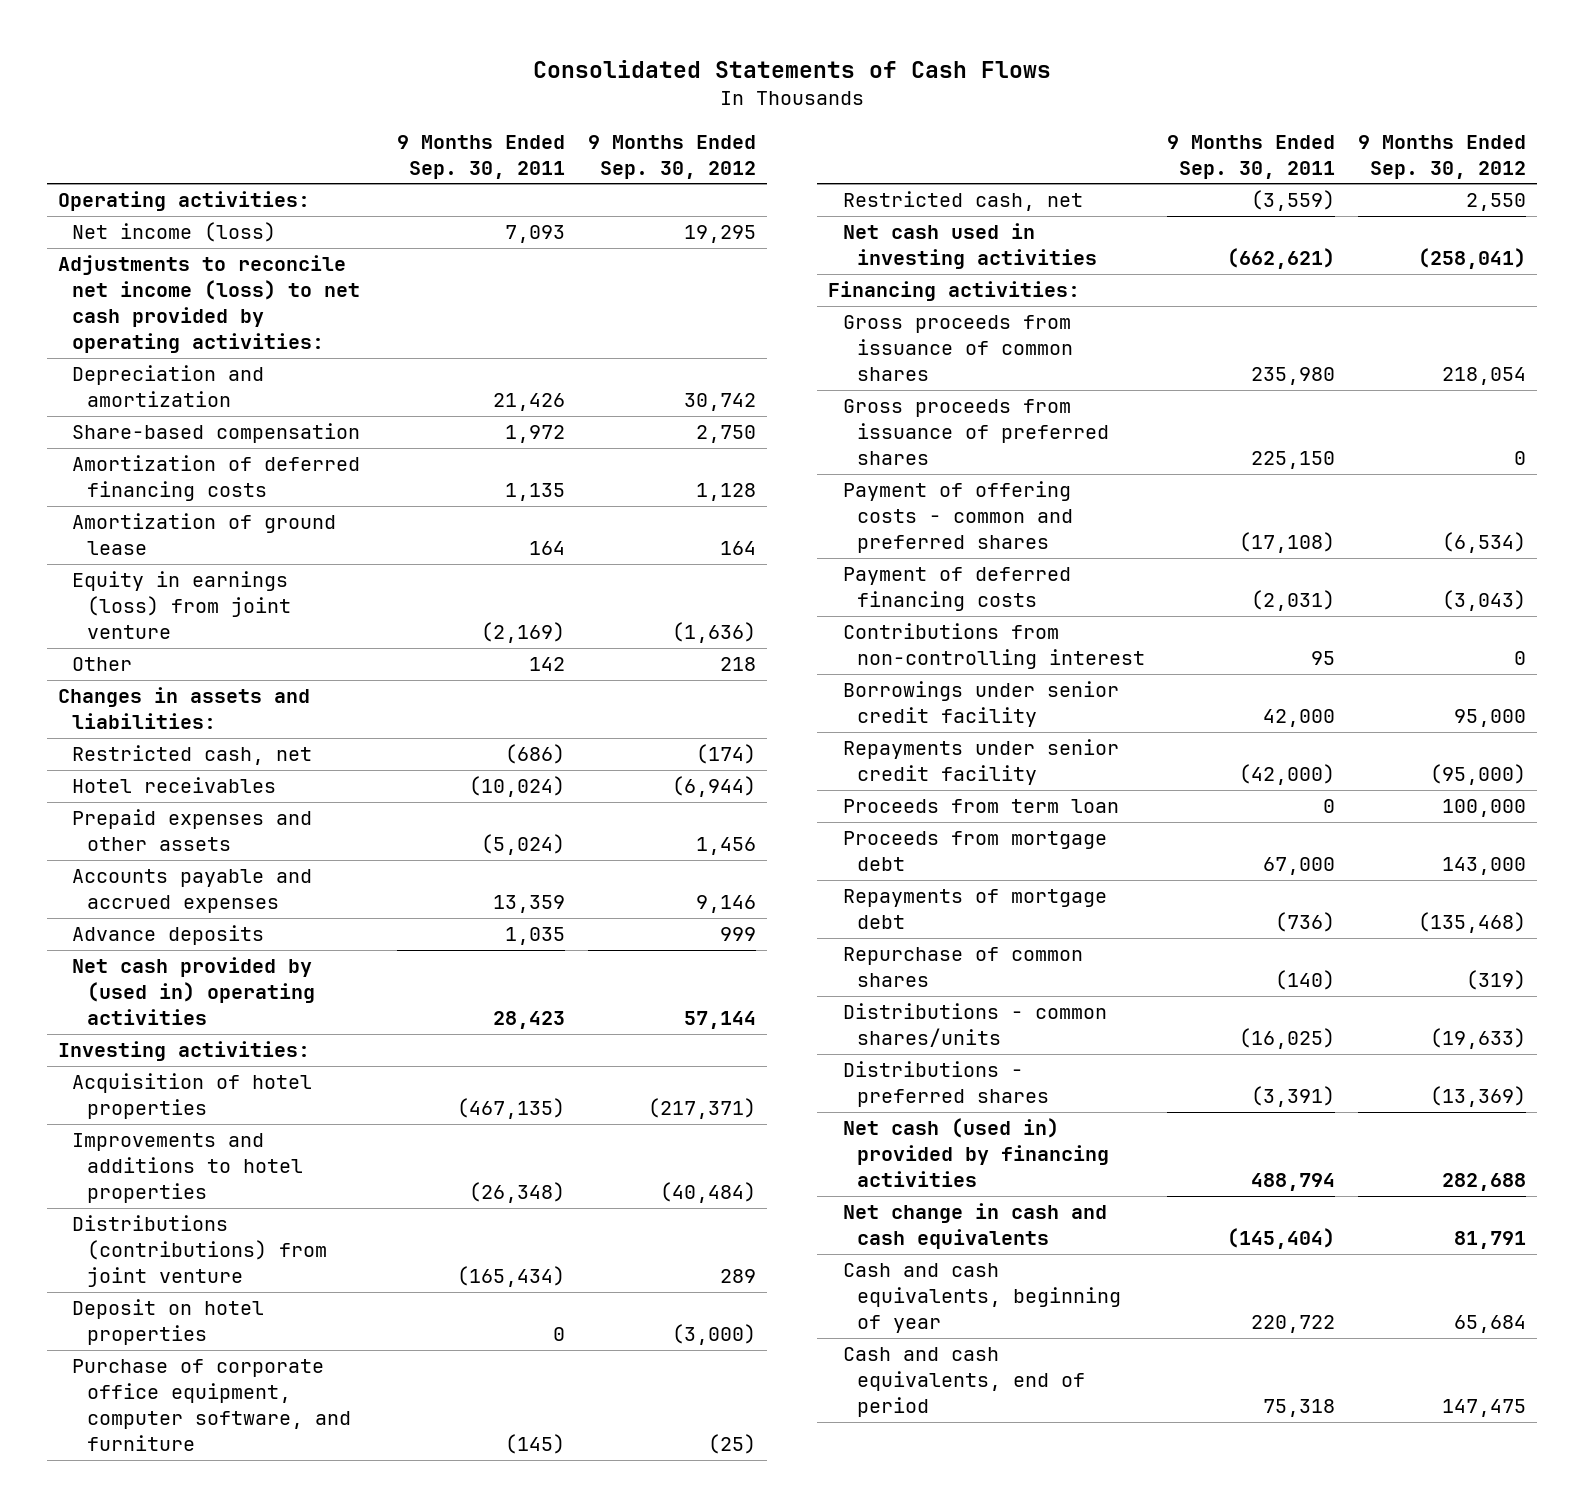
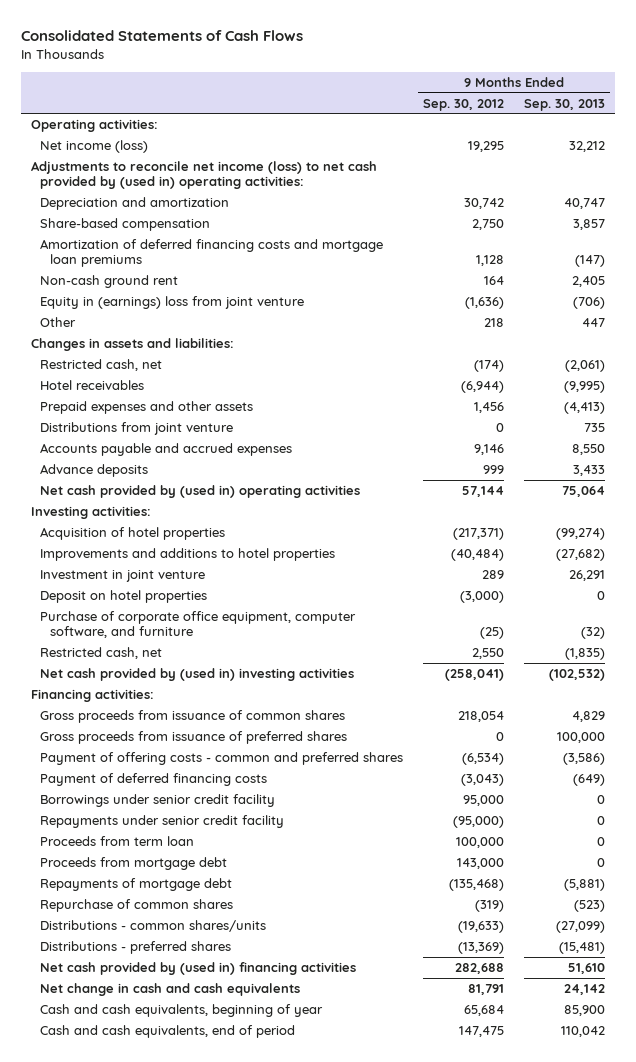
- | 9 Months Ended Sep. 30, 2011 | 9 Months Ended Sep. 30, 2012
+ | 9 Months Ended Sep. 30, 2012 | 9 Months Ended Sep. 30, 2013
- Adjustments to reconcile net income (loss) to net cash provided by operating activities:
+ Adjustments to reconcile net income (loss) to net cash provided by (used in) operating activities:
- Amortization of deferred financing costs | 1,135 | 1,128
- Amortization of ground lease | 164 | 164
- Equity in earnings (loss) from joint venture | (2,169) | (1,636)
+ Amortization of deferred financing costs and mortgage loan premiums | 1,128 | (147)
+ Non-cash ground rent | 164 | 2,405
+ Equity in (earnings) loss from joint venture | (1,636) | (706)
+ Distributions from joint venture | 0 | 735
- Distributions (contributions) from joint venture | (165,434) | 289
+ Investment in joint venture | 289 | 26,291
- Net cash used in investing activities | (662,621) | (258,041)
+ Net cash provided by (used in) investing activities | (258,041) | (102,532)
- Contributions from non-controlling interest | 95 | 0
- Net cash (used in) provided by financing activities | 488,794 | 282,688
+ Net cash provided by (used in) financing activities | 282,688 | 51,610

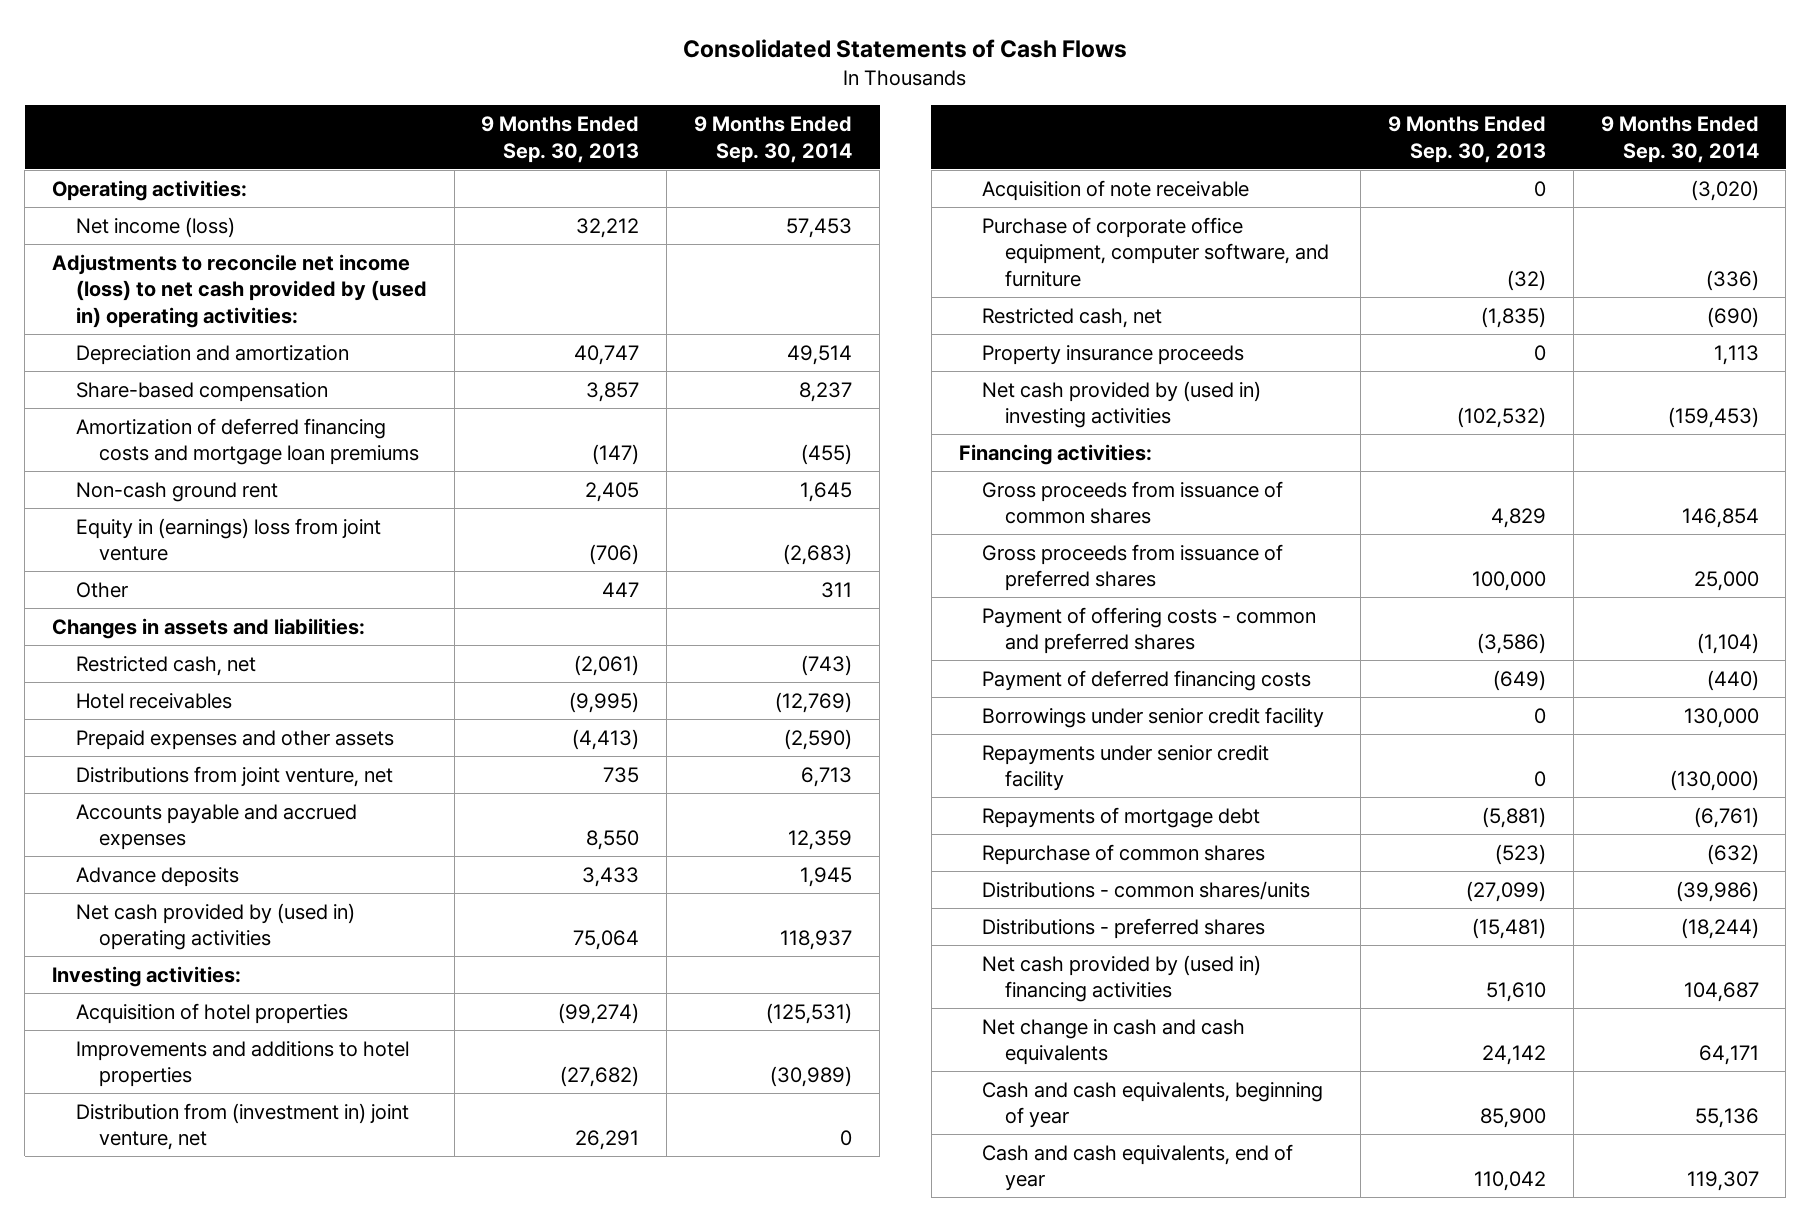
- | 9 Months Ended Sep. 30, 2012 | 9 Months Ended Sep. 30, 2013
+ | 9 Months Ended Sep. 30, 2013 | 9 Months Ended Sep. 30, 2014
- Distributions from joint venture | 0 | 735
+ Distributions from joint venture, net | 735 | 6,713
- Investment in joint venture | 289 | 26,291
- Deposit on hotel properties | (3,000) | 0
+ Distribution from (investment in) joint venture, net | 26,291 | 0
+ Acquisition of note receivable | 0 | (3,020)
+ Property insurance proceeds | 0 | 1,113
- Proceeds from term loan | 100,000 | 0
- Proceeds from mortgage debt | 143,000 | 0
- Cash and cash equivalents, end of period | 147,475 | 110,042
+ Cash and cash equivalents, end of year | 110,042 | 119,307

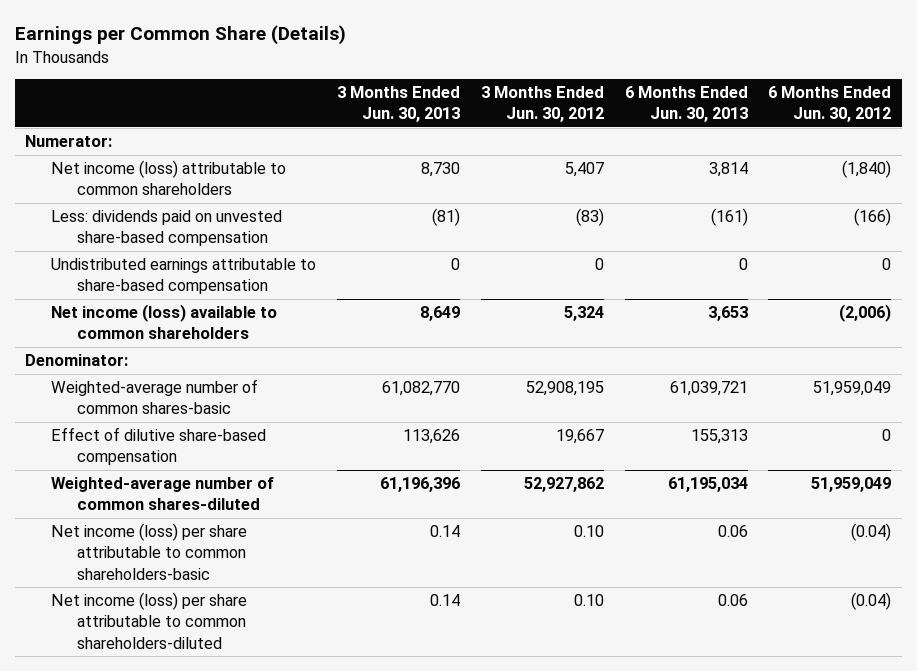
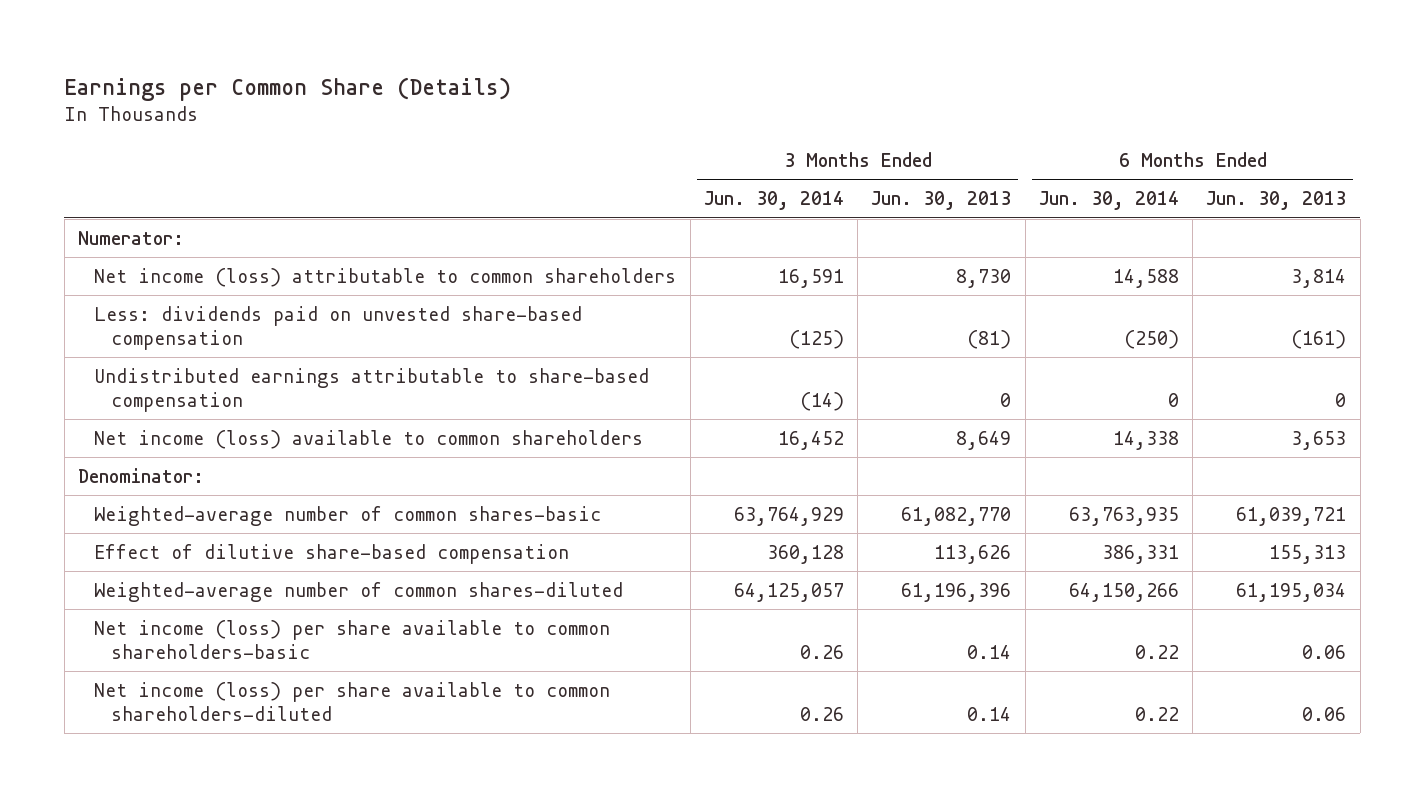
- | 3 Months Ended Jun. 30, 2013 | 3 Months Ended Jun. 30, 2012 | 6 Months Ended Jun. 30, 2013 | 6 Months Ended Jun. 30, 2012
+ | 3 Months Ended Jun. 30, 2014 | 3 Months Ended Jun. 30, 2013 | 6 Months Ended Jun. 30, 2014 | 6 Months Ended Jun. 30, 2013
- Net income (loss) per share attributable to common shareholders-basic | 0.14 | 0.10 | 0.06 | (0.04)
- Net income (loss) per share attributable to common shareholders-diluted | 0.14 | 0.10 | 0.06 | (0.04)
+ Net income (loss) per share available to common shareholders-basic | 0.26 | 0.14 | 0.22 | 0.06
+ Net income (loss) per share available to common shareholders-diluted | 0.26 | 0.14 | 0.22 | 0.06

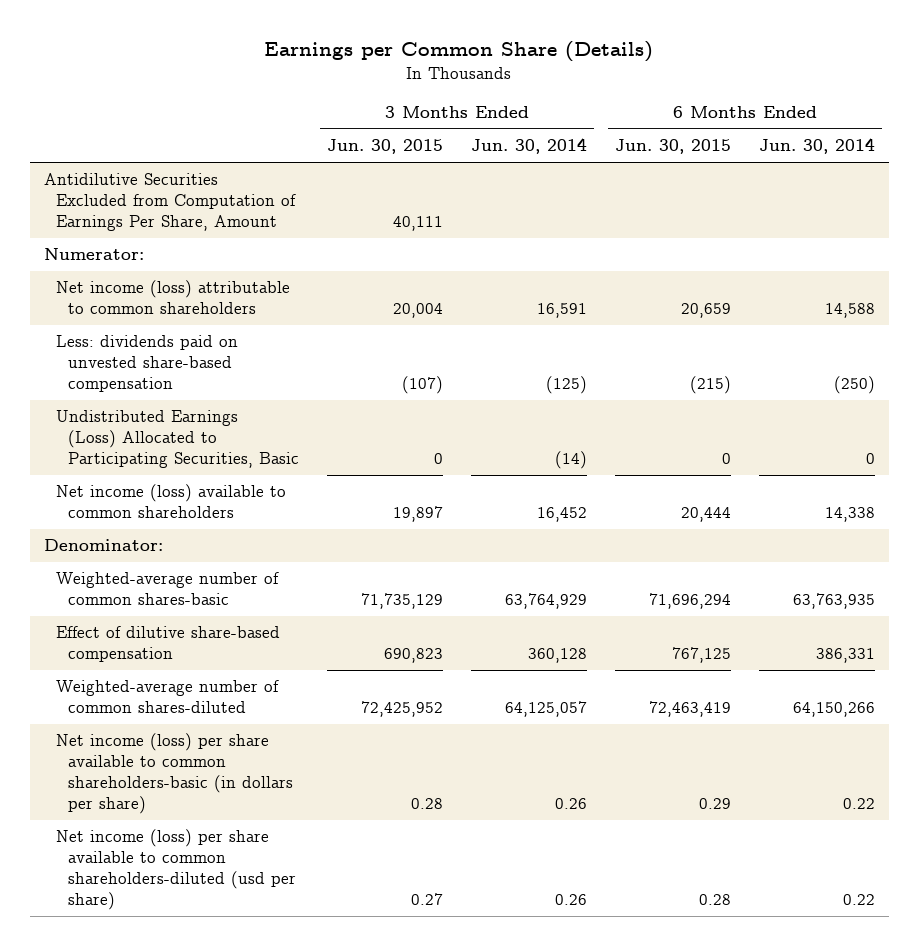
- | 3 Months Ended Jun. 30, 2014 | 3 Months Ended Jun. 30, 2013 | 6 Months Ended Jun. 30, 2014 | 6 Months Ended Jun. 30, 2013
+ | 3 Months Ended Jun. 30, 2015 | 3 Months Ended Jun. 30, 2014 | 6 Months Ended Jun. 30, 2015 | 6 Months Ended Jun. 30, 2014
+ Antidilutive Securities Excluded from Computation of Earnings Per Share, Amount | 40,111 | | |
- Undistributed earnings attributable to share-based compensation | (14) | 0 | 0 | 0
+ Undistributed Earnings (Loss) Allocated to Participating Securities, Basic | 0 | (14) | 0 | 0
- Net income (loss) per share available to common shareholders-basic | 0.26 | 0.14 | 0.22 | 0.06
- Net income (loss) per share available to common shareholders-diluted | 0.26 | 0.14 | 0.22 | 0.06
+ Net income (loss) per share available to common shareholders-basic (in dollars per share) | 0.28 | 0.26 | 0.29 | 0.22
+ Net income (loss) per share available to common shareholders-diluted (usd per share) | 0.27 | 0.26 | 0.28 | 0.22

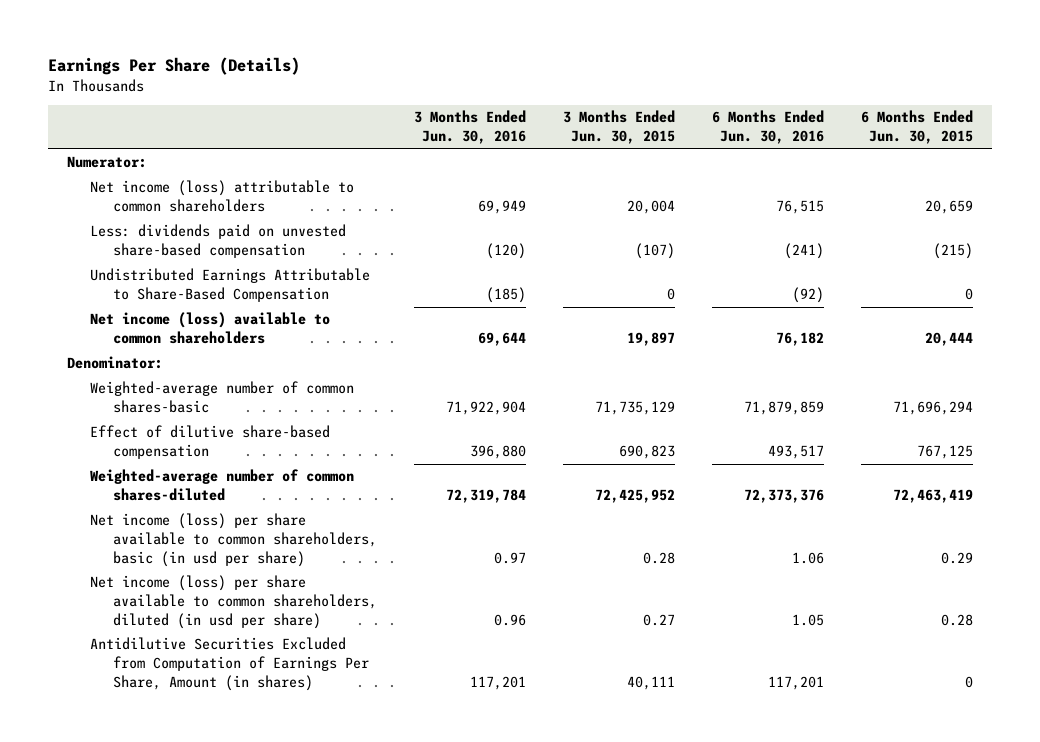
- Earnings per Common Share (Details)
+ Earnings Per Share (Details)
- | 3 Months Ended Jun. 30, 2015 | 3 Months Ended Jun. 30, 2014 | 6 Months Ended Jun. 30, 2015 | 6 Months Ended Jun. 30, 2014
+ | 3 Months Ended Jun. 30, 2016 | 3 Months Ended Jun. 30, 2015 | 6 Months Ended Jun. 30, 2016 | 6 Months Ended Jun. 30, 2015
- Antidilutive Securities Excluded from Computation of Earnings Per Share, Amount | 40,111 | | |
- Undistributed Earnings (Loss) Allocated to Participating Securities, Basic | 0 | (14) | 0 | 0
+ Undistributed Earnings Attributable to Share-Based Compensation | (185) | 0 | (92) | 0
- Net income (loss) per share available to common shareholders-basic (in dollars per share) | 0.28 | 0.26 | 0.29 | 0.22
- Net income (loss) per share available to common shareholders-diluted (usd per share) | 0.27 | 0.26 | 0.28 | 0.22
+ Net income (loss) per share available to common shareholders, basic (in usd per share) | 0.97 | 0.28 | 1.06 | 0.29
+ Net income (loss) per share available to common shareholders, diluted (in usd per share) | 0.96 | 0.27 | 1.05 | 0.28
+ Antidilutive Securities Excluded from Computation of Earnings Per Share, Amount (in shares) | 117,201 | 40,111 | 117,201 | 0

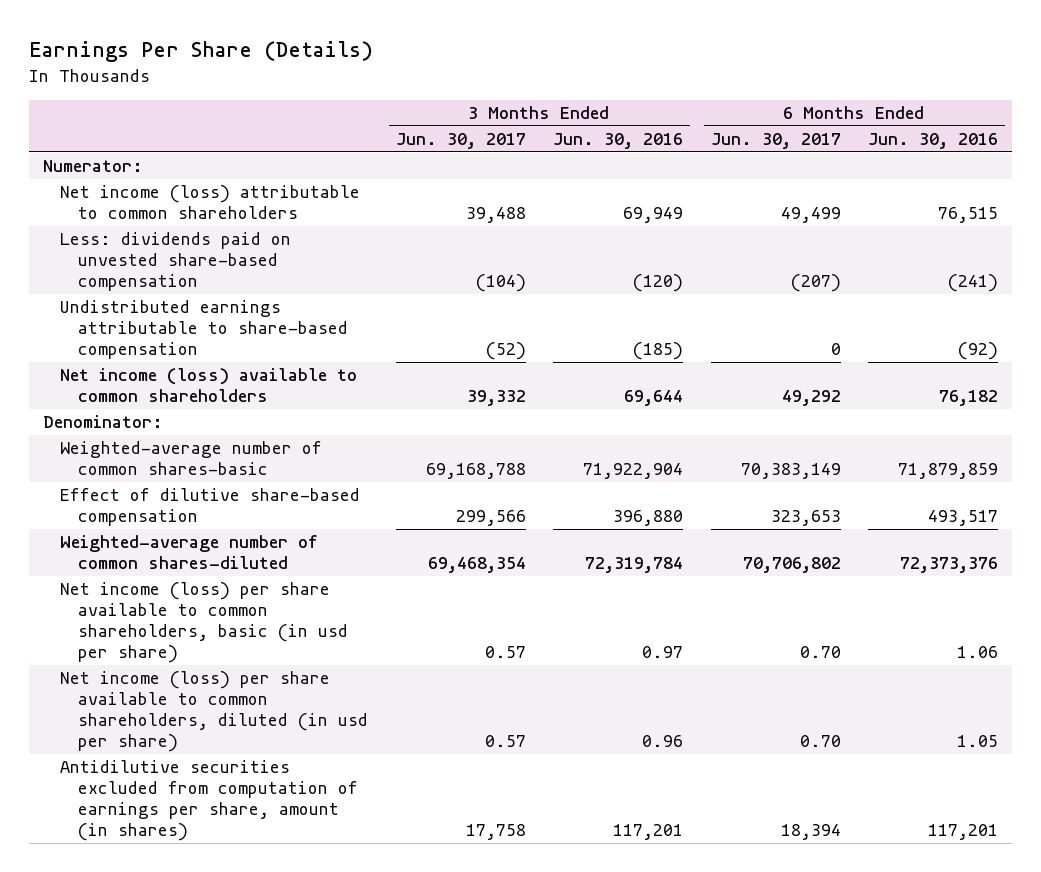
- | 3 Months Ended Jun. 30, 2016 | 3 Months Ended Jun. 30, 2015 | 6 Months Ended Jun. 30, 2016 | 6 Months Ended Jun. 30, 2015
+ | 3 Months Ended Jun. 30, 2017 | 3 Months Ended Jun. 30, 2016 | 6 Months Ended Jun. 30, 2017 | 6 Months Ended Jun. 30, 2016
- Undistributed Earnings Attributable to Share-Based Compensation | (185) | 0 | (92) | 0
+ Undistributed earnings attributable to share-based compensation | (52) | (185) | 0 | (92)
- Antidilutive Securities Excluded from Computation of Earnings Per Share, Amount (in shares) | 117,201 | 40,111 | 117,201 | 0
+ Antidilutive securities excluded from computation of earnings per share, amount (in shares) | 17,758 | 117,201 | 18,394 | 117,201

